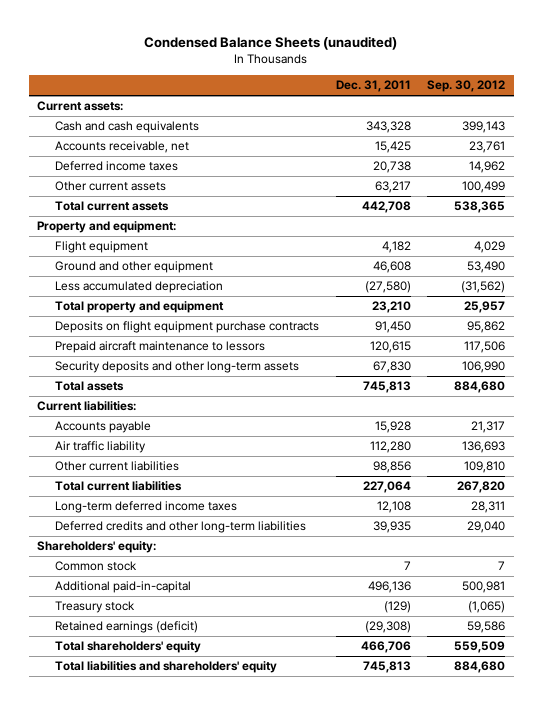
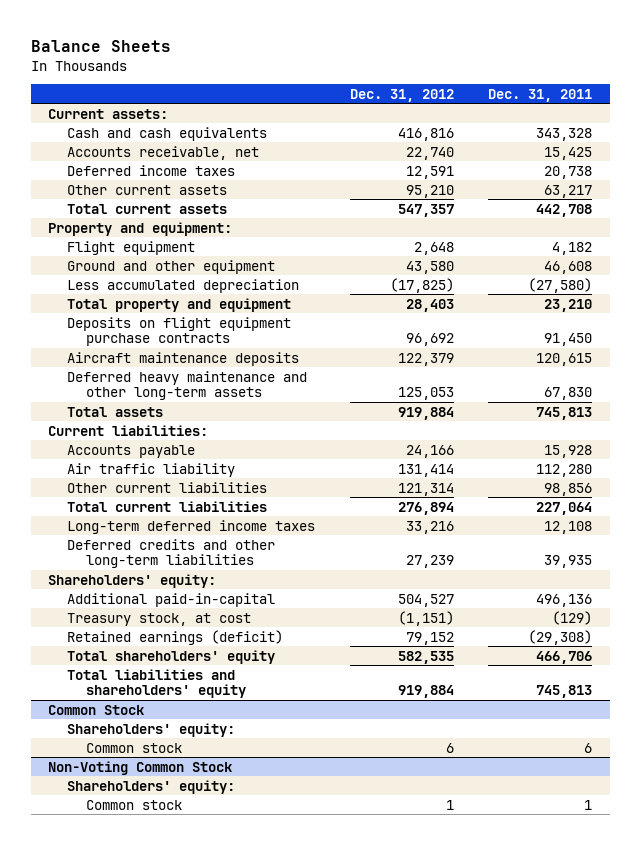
- Condensed Balance Sheets (unaudited)
+ Balance Sheets
- | Dec. 31, 2011 | Sep. 30, 2012
+ | Dec. 31, 2012 | Dec. 31, 2011
- Prepaid aircraft maintenance to lessors | 120,615 | 117,506
- Security deposits and other long-term assets | 67,830 | 106,990
+ Aircraft maintenance deposits | 122,379 | 120,615
+ Deferred heavy maintenance and other long-term assets | 125,053 | 67,830
- Common stock | 7 | 7
- Treasury stock | (129) | (1,065)
+ Treasury stock, at cost | (1,151) | (129)
+ Common Stock
+ Shareholders' equity:
+ Common stock | 6 | 6
+ Non-Voting Common Stock
+ Shareholders' equity:
+ Common stock | 1 | 1

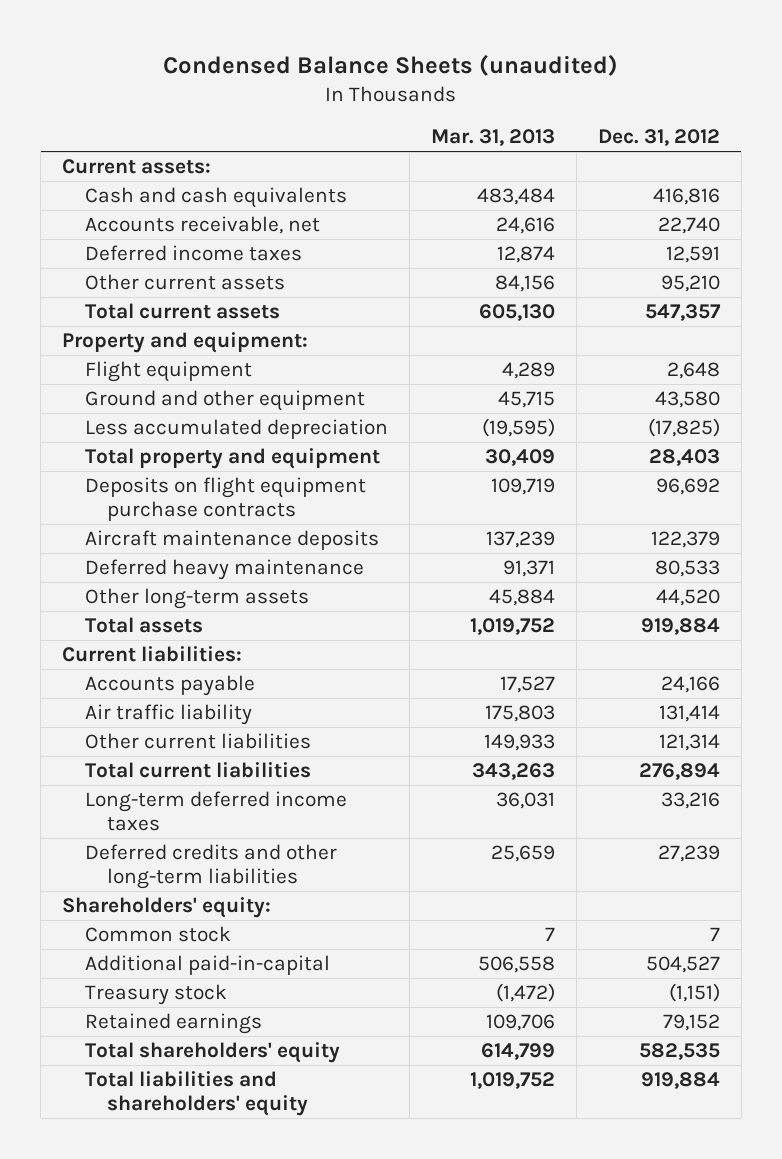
- Balance Sheets
+ Condensed Balance Sheets (unaudited)
- | Dec. 31, 2012 | Dec. 31, 2011
+ | Mar. 31, 2013 | Dec. 31, 2012
- Deferred heavy maintenance and other long-term assets | 125,053 | 67,830
+ Deferred heavy maintenance | 91,371 | 80,533
+ Other long-term assets | 45,884 | 44,520
+ Common stock | 7 | 7
- Treasury stock, at cost | (1,151) | (129)
- Retained earnings (deficit) | 79,152 | (29,308)
+ Treasury stock | (1,472) | (1,151)
+ Retained earnings | 109,706 | 79,152
- Common Stock
- Shareholders' equity:
- Common stock | 6 | 6
- Non-Voting Common Stock
- Shareholders' equity:
- Common stock | 1 | 1

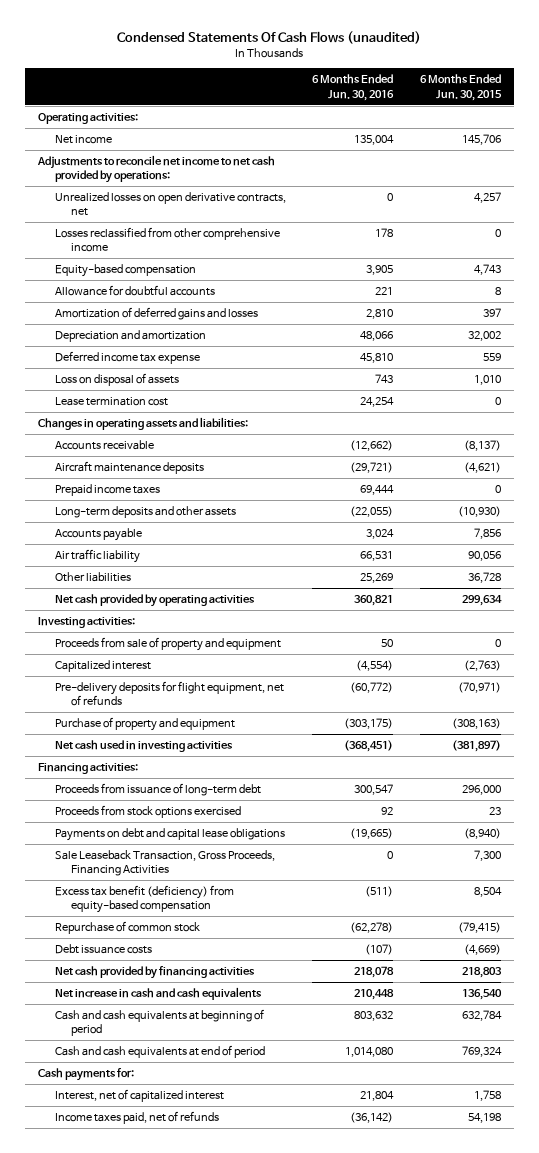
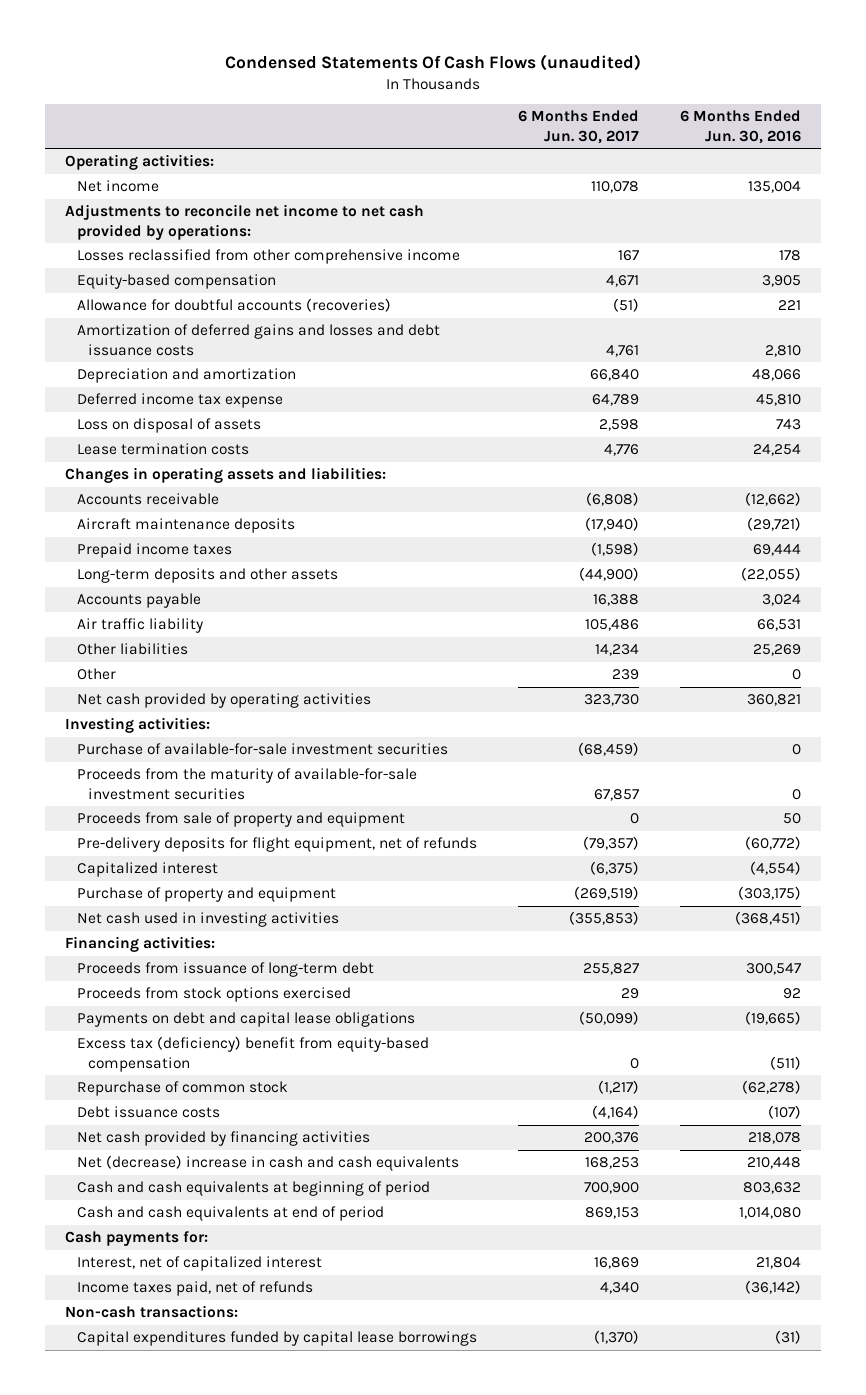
- | 6 Months Ended Jun. 30, 2016 | 6 Months Ended Jun. 30, 2015
+ | 6 Months Ended Jun. 30, 2017 | 6 Months Ended Jun. 30, 2016
- Unrealized losses on open derivative contracts, net | 0 | 4,257
- Allowance for doubtful accounts | 221 | 8
- Amortization of deferred gains and losses | 2,810 | 397
+ Allowance for doubtful accounts (recoveries) | (51) | 221
+ Amortization of deferred gains and losses and debt issuance costs | 4,761 | 2,810
- Lease termination cost | 24,254 | 0
+ Lease termination costs | 4,776 | 24,254
+ Other | 239 | 0
+ Purchase of available-for-sale investment securities | (68,459) | 0
+ Proceeds from the maturity of available-for-sale investment securities | 67,857 | 0
moved down: Capitalized interest | (6,375) | (4,554)
- Sale Leaseback Transaction, Gross Proceeds, Financing Activities | 0 | 7,300
- Excess tax benefit (deficiency) from equity-based compensation | (511) | 8,504
+ Excess tax (deficiency) benefit from equity-based compensation | 0 | (511)
- Net increase in cash and cash equivalents | 210,448 | 136,540
+ Net (decrease) increase in cash and cash equivalents | 168,253 | 210,448
+ Non-cash transactions:
+ Capital expenditures funded by capital lease borrowings | (1,370) | (31)

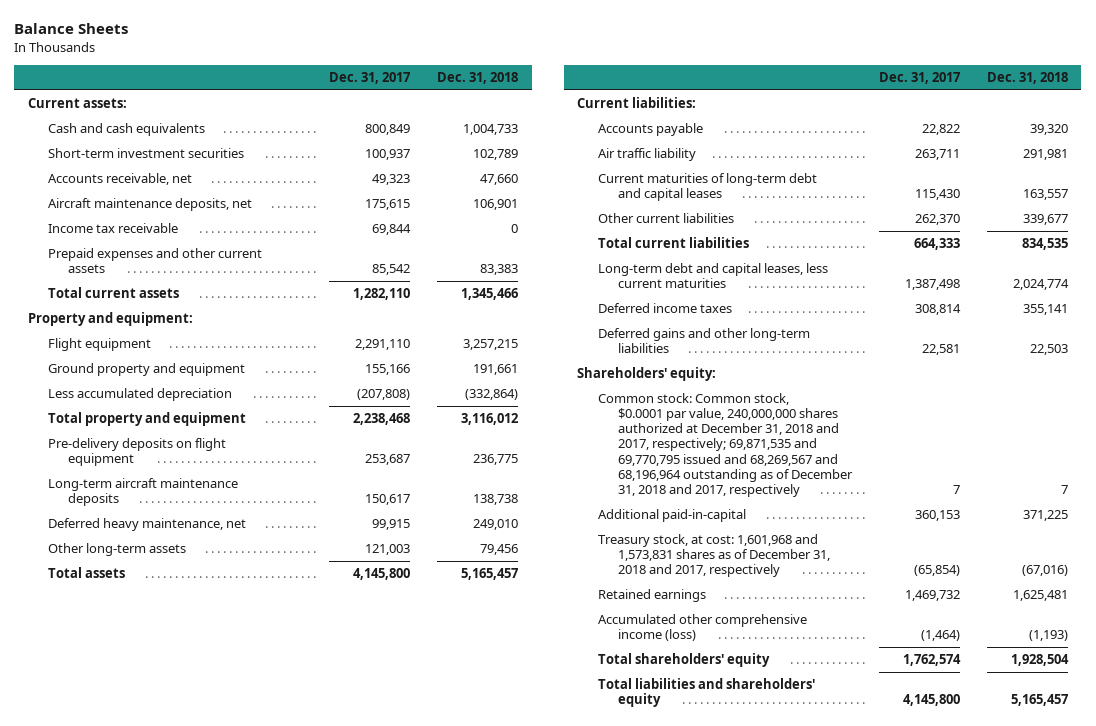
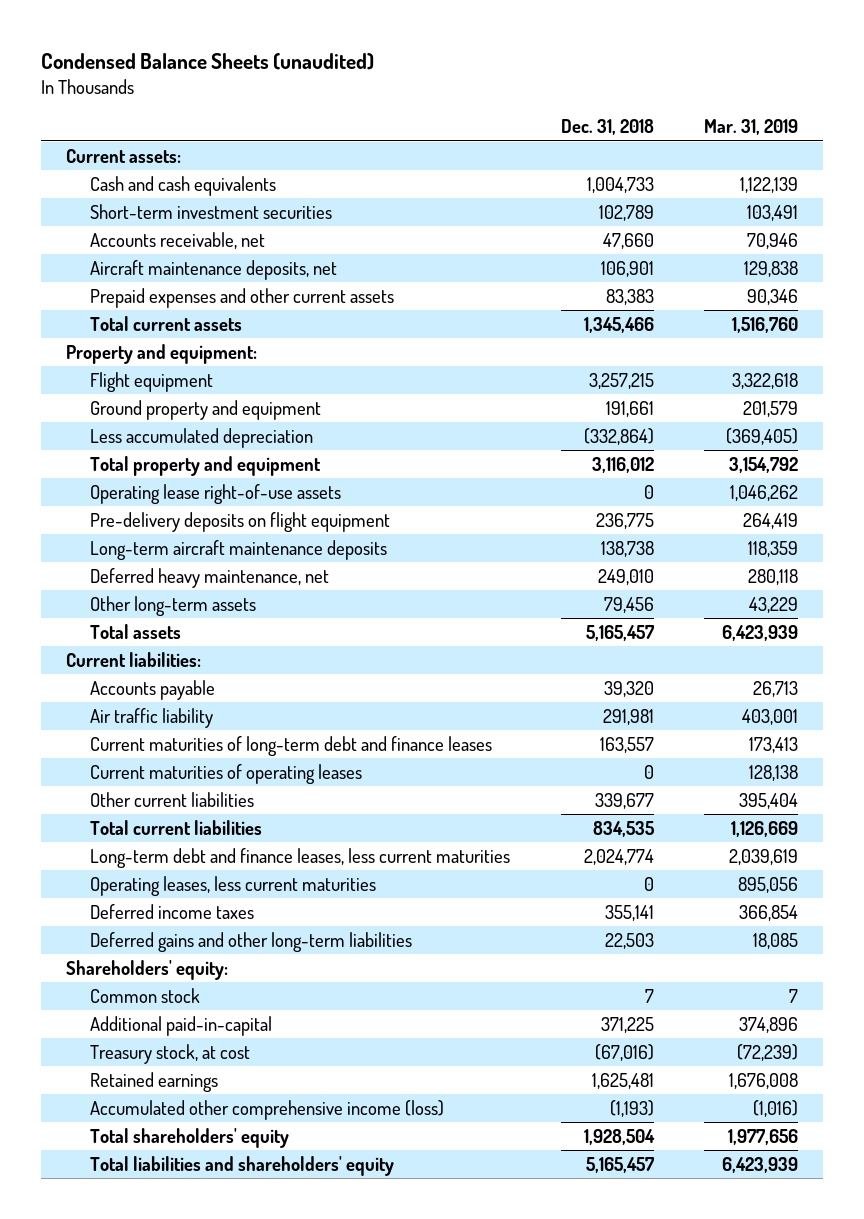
- Balance Sheets
+ Condensed Balance Sheets (unaudited)
- | Dec. 31, 2017 | Dec. 31, 2018
+ | Dec. 31, 2018 | Mar. 31, 2019
- Income tax receivable | 69,844 | 0
+ Operating lease right-of-use assets | 0 | 1,046,262
- Current maturities of long-term debt and capital leases | 115,430 | 163,557
+ Current maturities of long-term debt and finance leases | 163,557 | 173,413
+ Current maturities of operating leases | 0 | 128,138
- Long-term debt and capital leases, less current maturities | 1,387,498 | 2,024,774
+ Long-term debt and finance leases, less current maturities | 2,024,774 | 2,039,619
+ Operating leases, less current maturities | 0 | 895,056
- Common stock: Common stock, $0.0001 par value, 240,000,000 shares authorized at December 31, 2018 and 2017, respectively; 69,871,535 and 69,770,795 issued and 68,269,567 and 68,196,964 outstanding as of December 31, 2018 and 2017, respectively | 7 | 7
+ Common stock | 7 | 7
- Treasury stock, at cost: 1,601,968 and 1,573,831 shares as of December 31, 2018 and 2017, respectively | (65,854) | (67,016)
+ Treasury stock, at cost | (67,016) | (72,239)

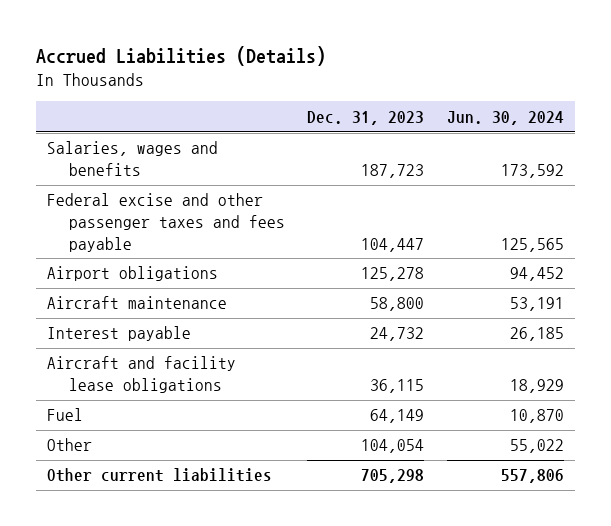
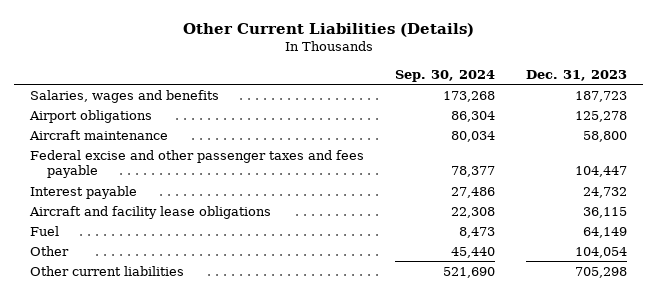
- Accrued Liabilities (Details)
+ Other Current Liabilities (Details)
- | Dec. 31, 2023 | Jun. 30, 2024
+ | Sep. 30, 2024 | Dec. 31, 2023
moved down: Federal excise and other passenger taxes and fees payable | 78,377 | 104,447

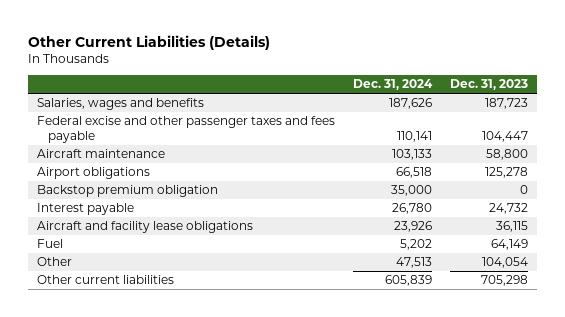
- | Sep. 30, 2024 | Dec. 31, 2023
+ | Dec. 31, 2024 | Dec. 31, 2023
moved down: Aircraft maintenance | 103,133 | 58,800
moved down: Airport obligations | 66,518 | 125,278
+ Backstop premium obligation | 35,000 | 0

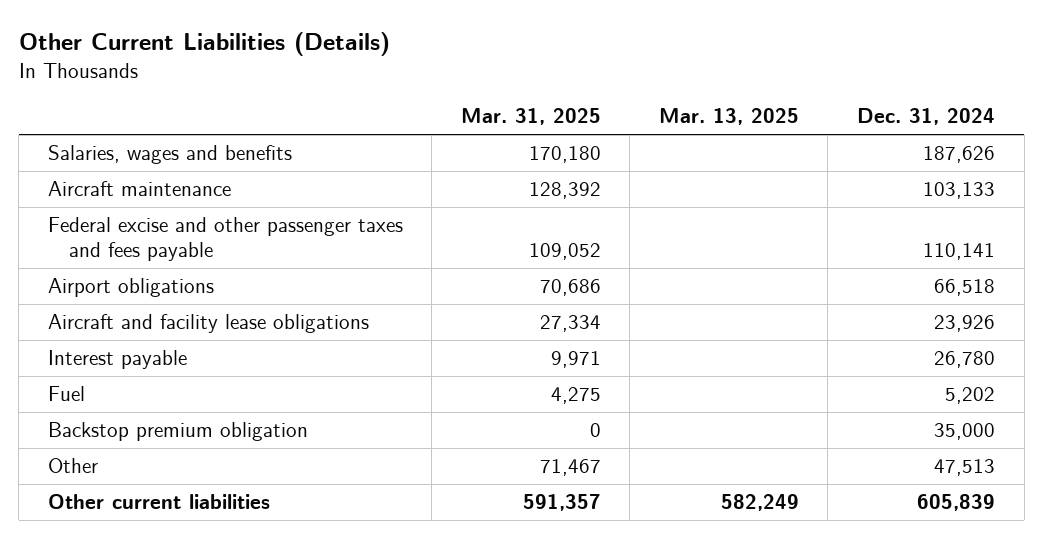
- | Dec. 31, 2024 | Dec. 31, 2023
+ | Mar. 31, 2025 | Mar. 13, 2025 | Dec. 31, 2024
moved down: Federal excise and other passenger taxes and fees payable | 109,052 | | 110,141
moved down: Interest payable | 9,971 | | 26,780
moved down: Backstop premium obligation | 0 | | 35,000

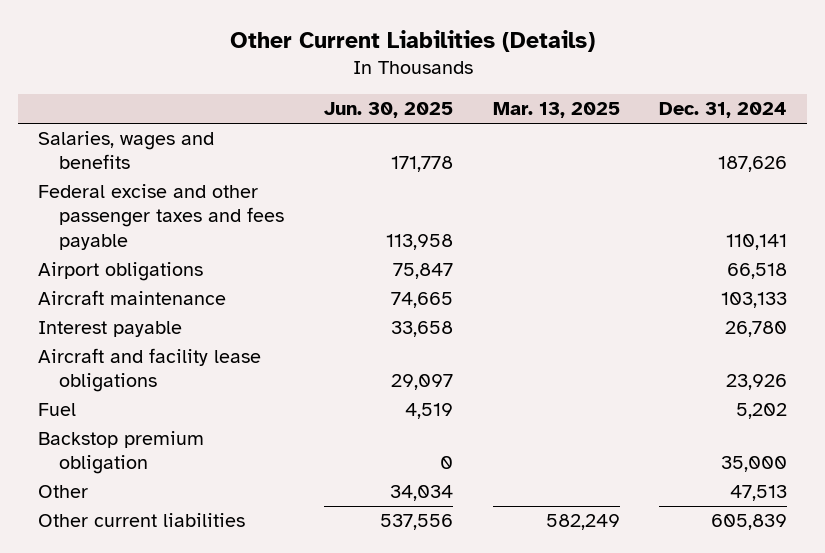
- | Mar. 31, 2025 | Mar. 13, 2025 | Dec. 31, 2024
+ | Jun. 30, 2025 | Mar. 13, 2025 | Dec. 31, 2024
moved down: Aircraft maintenance | 74,665 | | 103,133
moved down: Aircraft and facility lease obligations | 29,097 | | 23,926

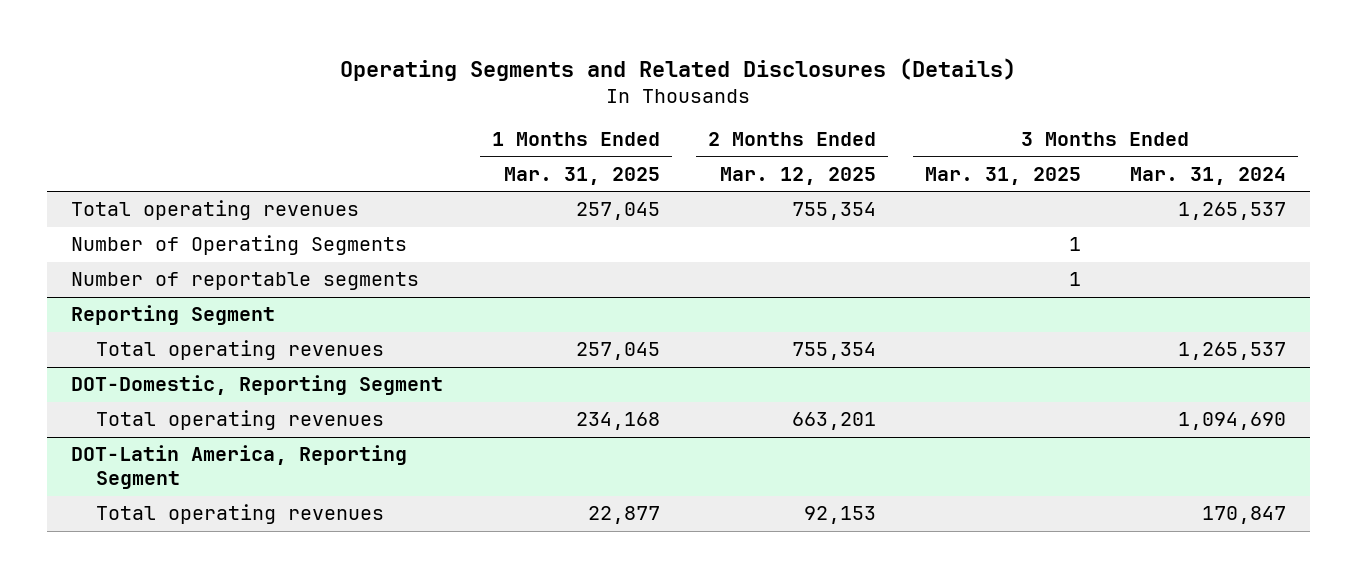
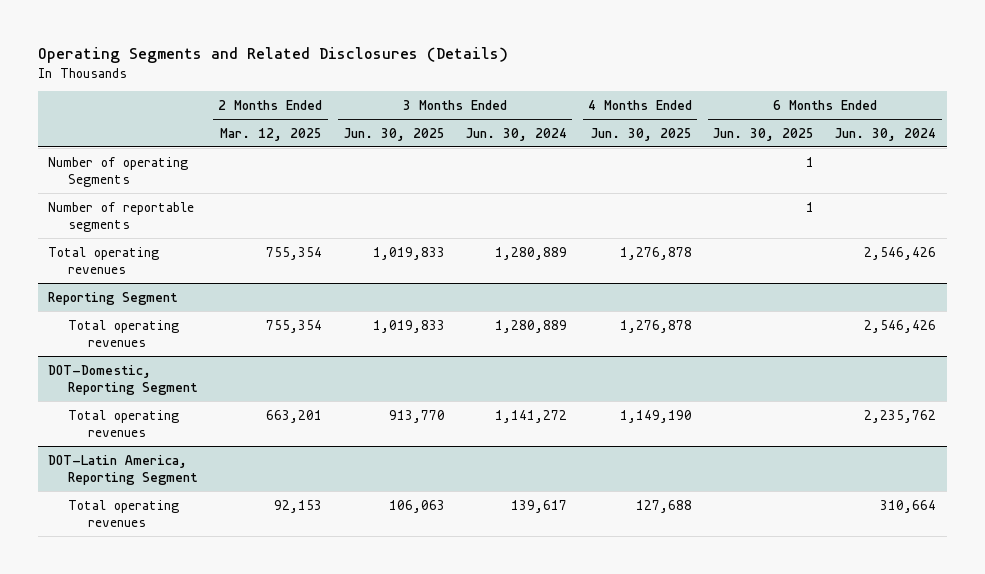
- | 1 Months Ended Mar. 31, 2025 | 2 Months Ended Mar. 12, 2025 | 3 Months Ended Mar. 31, 2025 | 3 Months Ended Mar. 31, 2024
+ | 2 Months Ended Mar. 12, 2025 | 3 Months Ended Jun. 30, 2025 | 3 Months Ended Jun. 30, 2024 | 4 Months Ended Jun. 30, 2025 | 6 Months Ended Jun. 30, 2025 | 6 Months Ended Jun. 30, 2024
- Number of Operating Segments | | | 1 |
+ Number of operating Segments | | | | | 1 |
moved down: Total operating revenues | 755,354 | 1,019,833 | 1,280,889 | 1,276,878 | | 2,546,426

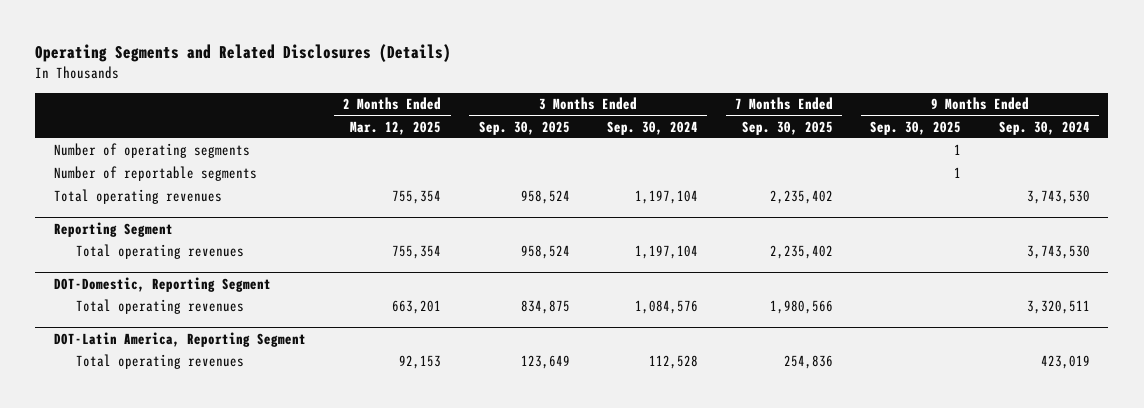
- | 2 Months Ended Mar. 12, 2025 | 3 Months Ended Jun. 30, 2025 | 3 Months Ended Jun. 30, 2024 | 4 Months Ended Jun. 30, 2025 | 6 Months Ended Jun. 30, 2025 | 6 Months Ended Jun. 30, 2024
+ | 2 Months Ended Mar. 12, 2025 | 3 Months Ended Sep. 30, 2025 | 3 Months Ended Sep. 30, 2024 | 7 Months Ended Sep. 30, 2025 | 9 Months Ended Sep. 30, 2025 | 9 Months Ended Sep. 30, 2024
- Number of operating Segments | | | | | 1 |
+ Number of operating segments | | | | | 1 |

